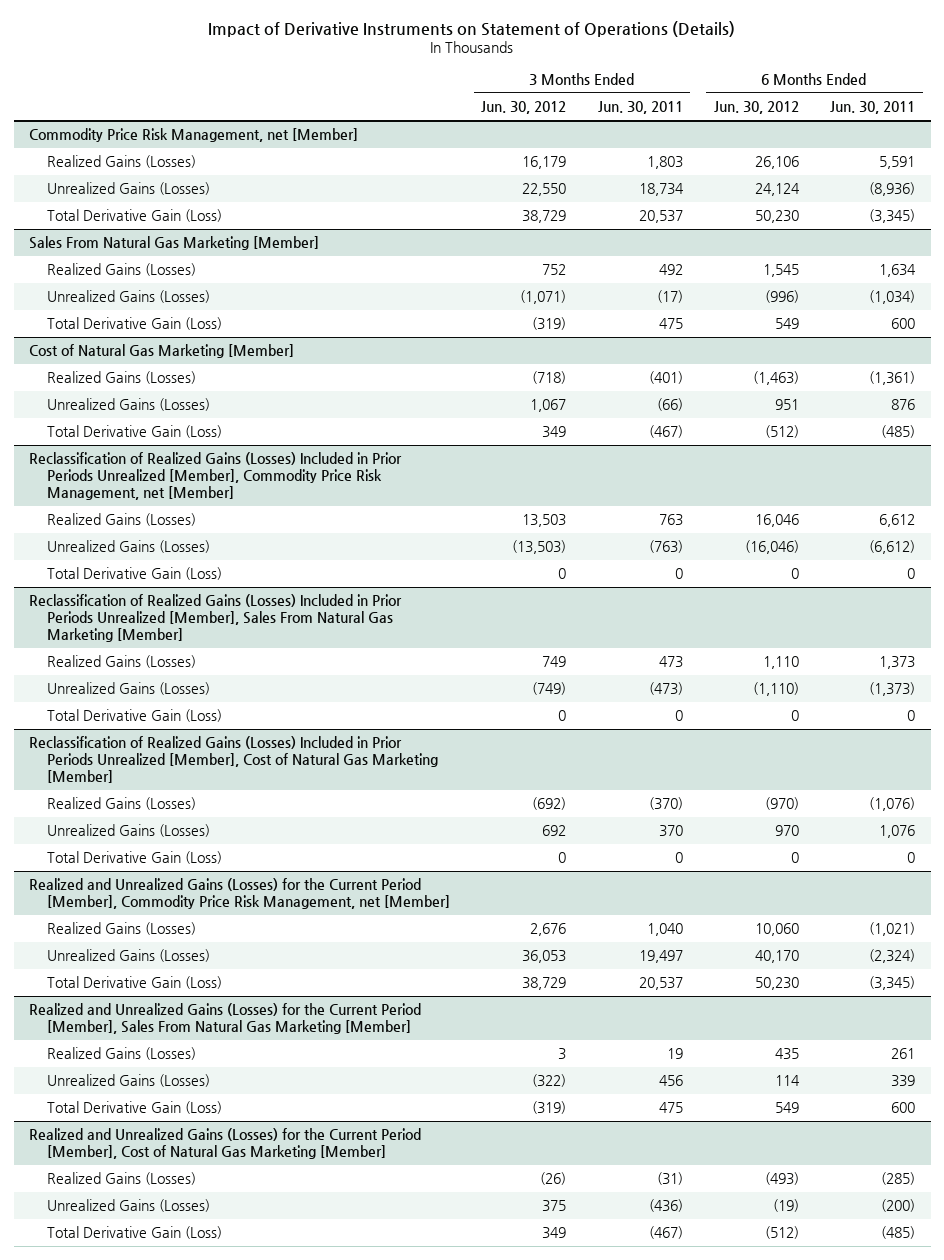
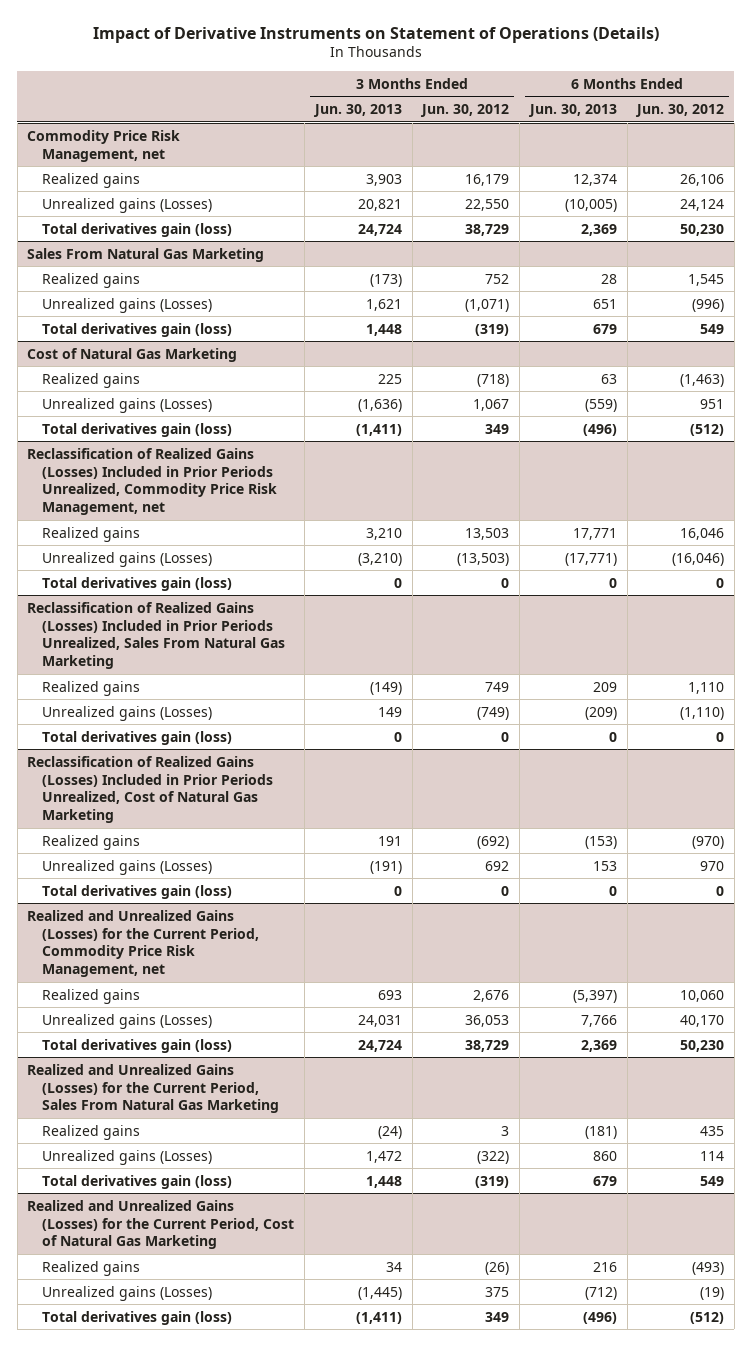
- | 3 Months Ended Jun. 30, 2012 | 3 Months Ended Jun. 30, 2011 | 6 Months Ended Jun. 30, 2012 | 6 Months Ended Jun. 30, 2011
+ | 3 Months Ended Jun. 30, 2013 | 3 Months Ended Jun. 30, 2012 | 6 Months Ended Jun. 30, 2013 | 6 Months Ended Jun. 30, 2012
- Commodity Price Risk Management, net [Member]
- Realized Gains (Losses) | 16,179 | 1,803 | 26,106 | 5,591
- Unrealized Gains (Losses) | 22,550 | 18,734 | 24,124 | (8,936)
- Total Derivative Gain (Loss) | 38,729 | 20,537 | 50,230 | (3,345)
- Sales From Natural Gas Marketing [Member]
- Realized Gains (Losses) | 752 | 492 | 1,545 | 1,634
- Unrealized Gains (Losses) | (1,071) | (17) | (996) | (1,034)
- Total Derivative Gain (Loss) | (319) | 475 | 549 | 600
- Cost of Natural Gas Marketing [Member]
- Realized Gains (Losses) | (718) | (401) | (1,463) | (1,361)
- Unrealized Gains (Losses) | 1,067 | (66) | 951 | 876
- Total Derivative Gain (Loss) | 349 | (467) | (512) | (485)
- Reclassification of Realized Gains (Losses) Included in Prior Periods Unrealized [Member], Commodity Price Risk Management, net [Member]
- Realized Gains (Losses) | 13,503 | 763 | 16,046 | 6,612
- Unrealized Gains (Losses) | (13,503) | (763) | (16,046) | (6,612)
- Total Derivative Gain (Loss) | 0 | 0 | 0 | 0
- Reclassification of Realized Gains (Losses) Included in Prior Periods Unrealized [Member], Sales From Natural Gas Marketing [Member]
- Realized Gains (Losses) | 749 | 473 | 1,110 | 1,373
- Unrealized Gains (Losses) | (749) | (473) | (1,110) | (1,373)
- Total Derivative Gain (Loss) | 0 | 0 | 0 | 0
- Reclassification of Realized Gains (Losses) Included in Prior Periods Unrealized [Member], Cost of Natural Gas Marketing [Member]
- Realized Gains (Losses) | (692) | (370) | (970) | (1,076)
- Unrealized Gains (Losses) | 692 | 370 | 970 | 1,076
- Total Derivative Gain (Loss) | 0 | 0 | 0 | 0
- Realized and Unrealized Gains (Losses) for the Current Period [Member], Commodity Price Risk Management, net [Member]
- Realized Gains (Losses) | 2,676 | 1,040 | 10,060 | (1,021)
- Unrealized Gains (Losses) | 36,053 | 19,497 | 40,170 | (2,324)
- Total Derivative Gain (Loss) | 38,729 | 20,537 | 50,230 | (3,345)
- Realized and Unrealized Gains (Losses) for the Current Period [Member], Sales From Natural Gas Marketing [Member]
- Realized Gains (Losses) | 3 | 19 | 435 | 261
- Unrealized Gains (Losses) | (322) | 456 | 114 | 339
- Total Derivative Gain (Loss) | (319) | 475 | 549 | 600
- Realized and Unrealized Gains (Losses) for the Current Period [Member], Cost of Natural Gas Marketing [Member]
- Realized Gains (Losses) | (26) | (31) | (493) | (285)
- Unrealized Gains (Losses) | 375 | (436) | (19) | (200)
- Total Derivative Gain (Loss) | 349 | (467) | (512) | (485)
+ Commodity Price Risk Management, net
+ Realized gains | 3,903 | 16,179 | 12,374 | 26,106
+ Unrealized gains (Losses) | 20,821 | 22,550 | (10,005) | 24,124
+ Total derivatives gain (loss) | 24,724 | 38,729 | 2,369 | 50,230
+ Sales From Natural Gas Marketing
+ Realized gains | (173) | 752 | 28 | 1,545
+ Unrealized gains (Losses) | 1,621 | (1,071) | 651 | (996)
+ Total derivatives gain (loss) | 1,448 | (319) | 679 | 549
+ Cost of Natural Gas Marketing
+ Realized gains | 225 | (718) | 63 | (1,463)
+ Unrealized gains (Losses) | (1,636) | 1,067 | (559) | 951
+ Total derivatives gain (loss) | (1,411) | 349 | (496) | (512)
+ Reclassification of Realized Gains (Losses) Included in Prior Periods Unrealized, Commodity Price Risk Management, net
+ Realized gains | 3,210 | 13,503 | 17,771 | 16,046
+ Unrealized gains (Losses) | (3,210) | (13,503) | (17,771) | (16,046)
+ Total derivatives gain (loss) | 0 | 0 | 0 | 0
+ Reclassification of Realized Gains (Losses) Included in Prior Periods Unrealized, Sales From Natural Gas Marketing
+ Realized gains | (149) | 749 | 209 | 1,110
+ Unrealized gains (Losses) | 149 | (749) | (209) | (1,110)
+ Total derivatives gain (loss) | 0 | 0 | 0 | 0
+ Reclassification of Realized Gains (Losses) Included in Prior Periods Unrealized, Cost of Natural Gas Marketing
+ Realized gains | 191 | (692) | (153) | (970)
+ Unrealized gains (Losses) | (191) | 692 | 153 | 970
+ Total derivatives gain (loss) | 0 | 0 | 0 | 0
+ Realized and Unrealized Gains (Losses) for the Current Period, Commodity Price Risk Management, net
+ Realized gains | 693 | 2,676 | (5,397) | 10,060
+ Unrealized gains (Losses) | 24,031 | 36,053 | 7,766 | 40,170
+ Total derivatives gain (loss) | 24,724 | 38,729 | 2,369 | 50,230
+ Realized and Unrealized Gains (Losses) for the Current Period, Sales From Natural Gas Marketing
+ Realized gains | (24) | 3 | (181) | 435
+ Unrealized gains (Losses) | 1,472 | (322) | 860 | 114
+ Total derivatives gain (loss) | 1,448 | (319) | 679 | 549
+ Realized and Unrealized Gains (Losses) for the Current Period, Cost of Natural Gas Marketing
+ Realized gains | 34 | (26) | 216 | (493)
+ Unrealized gains (Losses) | (1,445) | 375 | (712) | (19)
+ Total derivatives gain (loss) | (1,411) | 349 | (496) | (512)

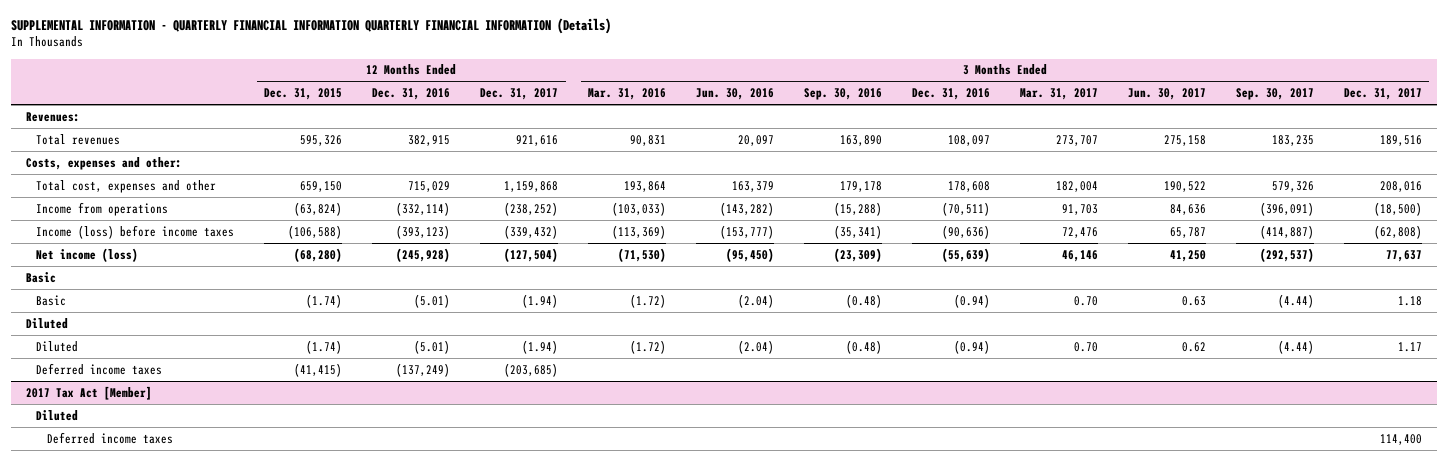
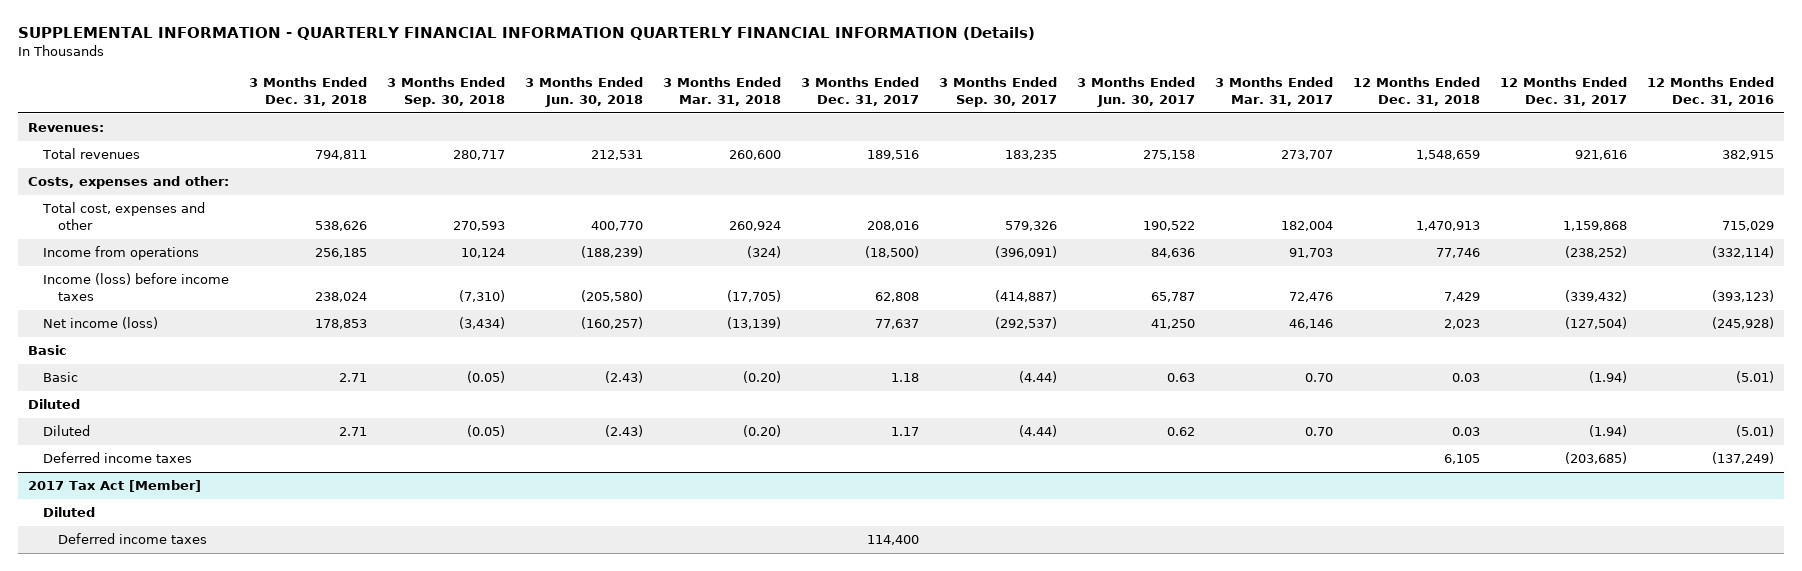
- | 12 Months Ended Dec. 31, 2015 | 12 Months Ended Dec. 31, 2016 | 12 Months Ended Dec. 31, 2017 | 3 Months Ended Mar. 31, 2016 | 3 Months Ended Jun. 30, 2016 | 3 Months Ended Sep. 30, 2016 | 3 Months Ended Dec. 31, 2016 | 3 Months Ended Mar. 31, 2017 | 3 Months Ended Jun. 30, 2017 | 3 Months Ended Sep. 30, 2017 | 3 Months Ended Dec. 31, 2017
+ | 3 Months Ended Dec. 31, 2018 | 3 Months Ended Sep. 30, 2018 | 3 Months Ended Jun. 30, 2018 | 3 Months Ended Mar. 31, 2018 | 3 Months Ended Dec. 31, 2017 | 3 Months Ended Sep. 30, 2017 | 3 Months Ended Jun. 30, 2017 | 3 Months Ended Mar. 31, 2017 | 12 Months Ended Dec. 31, 2018 | 12 Months Ended Dec. 31, 2017 | 12 Months Ended Dec. 31, 2016
- Income (loss) before income taxes | (106,588) | (393,123) | (339,432) | (113,369) | (153,777) | (35,341) | (90,636) | 72,476 | 65,787 | (414,887) | (62,808)
+ Income (loss) before income taxes | 238,024 | (7,310) | (205,580) | (17,705) | 62,808 | (414,887) | 65,787 | 72,476 | 7,429 | (339,432) | (393,123)

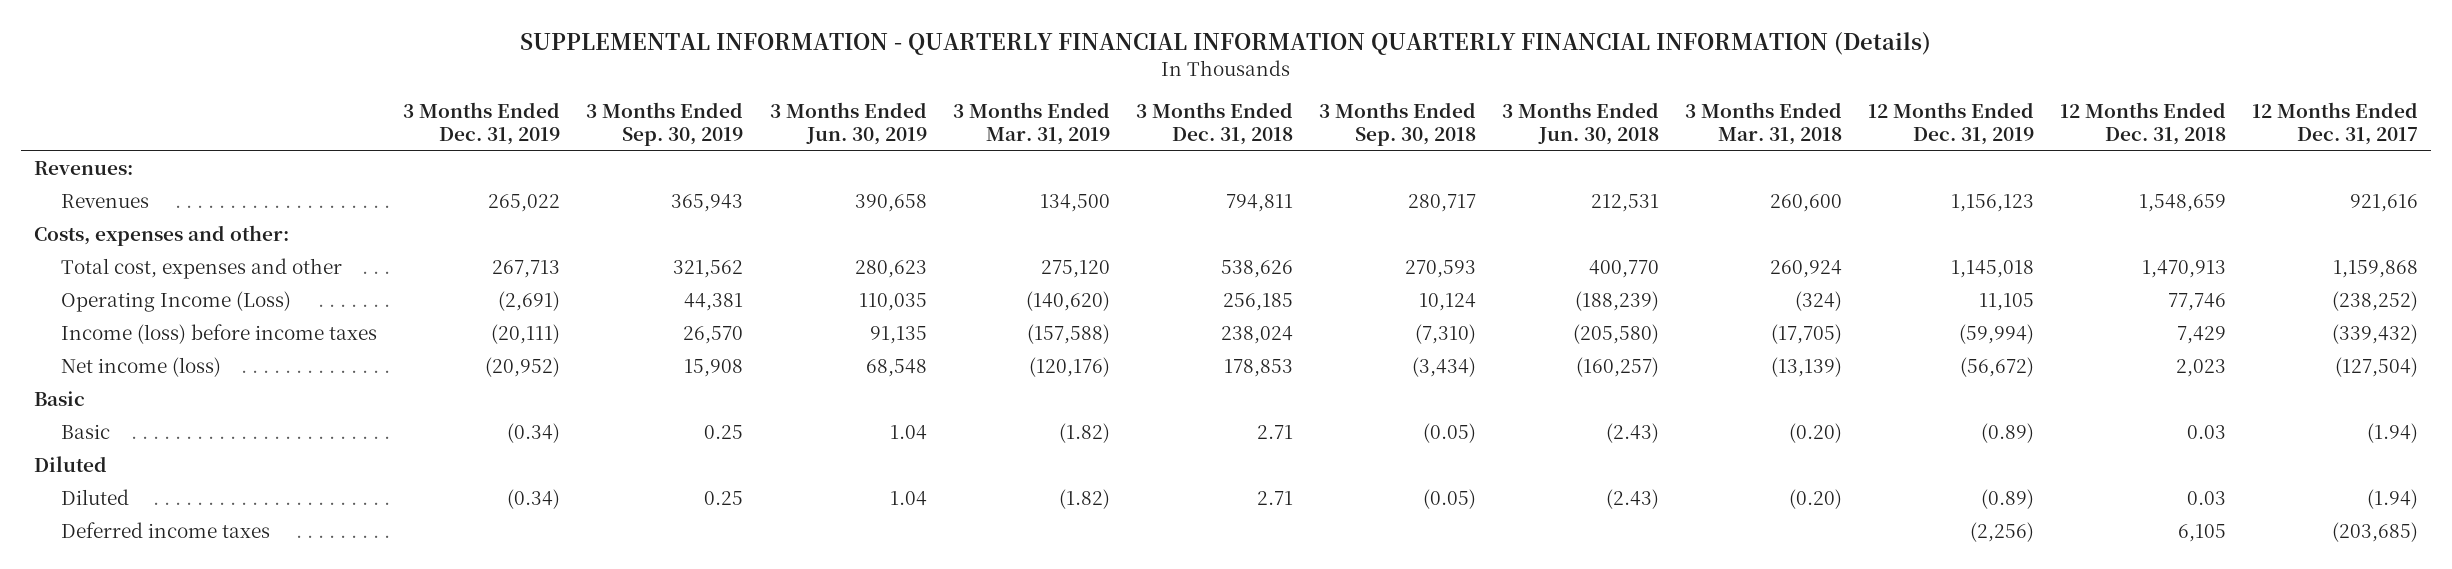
- | 3 Months Ended Dec. 31, 2018 | 3 Months Ended Sep. 30, 2018 | 3 Months Ended Jun. 30, 2018 | 3 Months Ended Mar. 31, 2018 | 3 Months Ended Dec. 31, 2017 | 3 Months Ended Sep. 30, 2017 | 3 Months Ended Jun. 30, 2017 | 3 Months Ended Mar. 31, 2017 | 12 Months Ended Dec. 31, 2018 | 12 Months Ended Dec. 31, 2017 | 12 Months Ended Dec. 31, 2016
+ | 3 Months Ended Dec. 31, 2019 | 3 Months Ended Sep. 30, 2019 | 3 Months Ended Jun. 30, 2019 | 3 Months Ended Mar. 31, 2019 | 3 Months Ended Dec. 31, 2018 | 3 Months Ended Sep. 30, 2018 | 3 Months Ended Jun. 30, 2018 | 3 Months Ended Mar. 31, 2018 | 12 Months Ended Dec. 31, 2019 | 12 Months Ended Dec. 31, 2018 | 12 Months Ended Dec. 31, 2017
- Total revenues | 794,811 | 280,717 | 212,531 | 260,600 | 189,516 | 183,235 | 275,158 | 273,707 | 1,548,659 | 921,616 | 382,915
+ Revenues | 265,022 | 365,943 | 390,658 | 134,500 | 794,811 | 280,717 | 212,531 | 260,600 | 1,156,123 | 1,548,659 | 921,616
- Income from operations | 256,185 | 10,124 | (188,239) | (324) | (18,500) | (396,091) | 84,636 | 91,703 | 77,746 | (238,252) | (332,114)
+ Operating Income (Loss) | (2,691) | 44,381 | 110,035 | (140,620) | 256,185 | 10,124 | (188,239) | (324) | 11,105 | 77,746 | (238,252)
- 2017 Tax Act [Member]
- Diluted
- Deferred income taxes | | | | | 114,400 | | | | | |

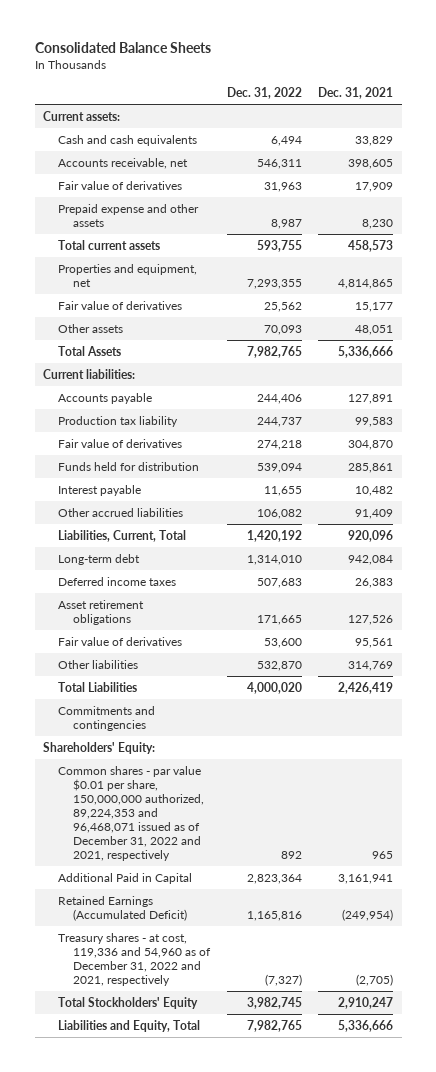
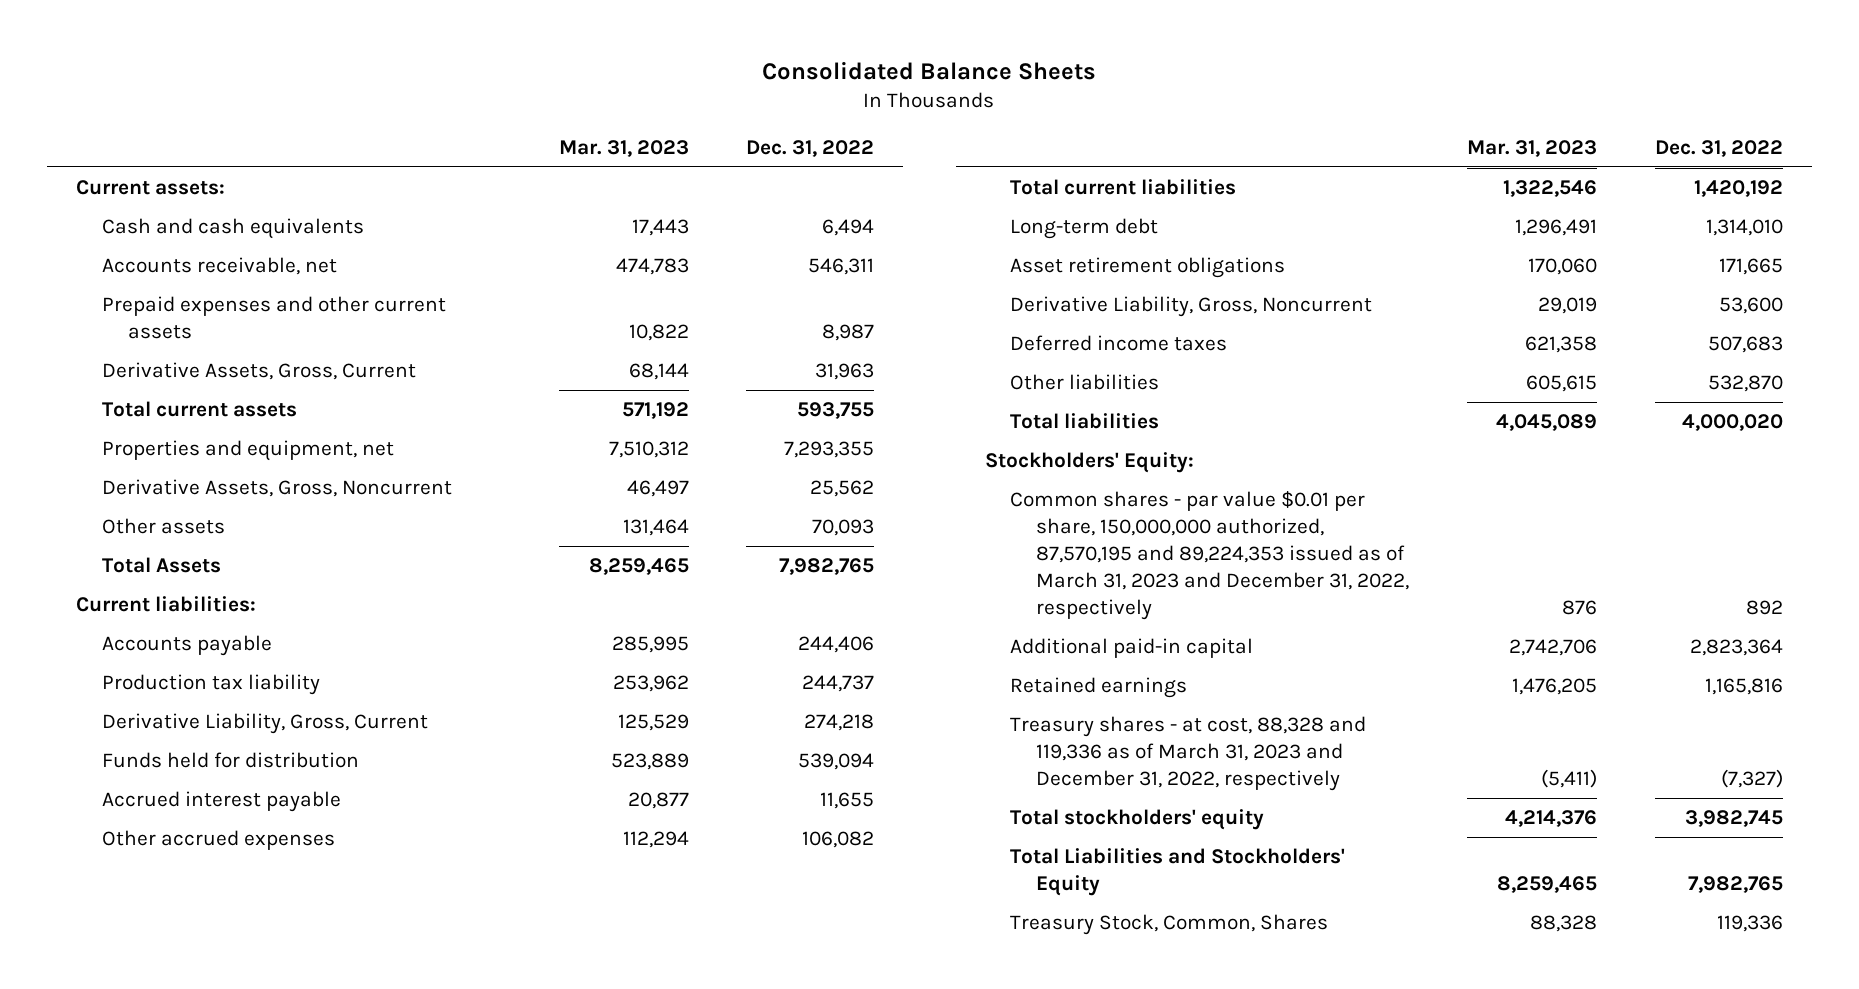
- | Dec. 31, 2022 | Dec. 31, 2021
+ | Mar. 31, 2023 | Dec. 31, 2022
- Fair value of derivatives | 31,963 | 17,909
- Prepaid expense and other assets | 8,987 | 8,230
+ Prepaid expenses and other current assets | 10,822 | 8,987
+ Derivative Assets, Gross, Current | 68,144 | 31,963
- Fair value of derivatives | 25,562 | 15,177
+ Derivative Assets, Gross, Noncurrent | 46,497 | 25,562
- Fair value of derivatives | 274,218 | 304,870
+ Derivative Liability, Gross, Current | 125,529 | 274,218
- Interest payable | 11,655 | 10,482
- Other accrued liabilities | 106,082 | 91,409
- Liabilities, Current, Total | 1,420,192 | 920,096
+ Accrued interest payable | 20,877 | 11,655
+ Other accrued expenses | 112,294 | 106,082
+ Total current liabilities | 1,322,546 | 1,420,192
- Fair value of derivatives | 53,600 | 95,561
+ Derivative Liability, Gross, Noncurrent | 29,019 | 53,600
moved down: Deferred income taxes | 621,358 | 507,683
- Total Liabilities | 4,000,020 | 2,426,419
- Commitments and contingencies
- Shareholders' Equity:
- Common shares - par value $0.01 per share, 150,000,000 authorized, 89,224,353 and 96,468,071 issued as of December 31, 2022 and 2021, respectively | 892 | 965
- Additional Paid in Capital | 2,823,364 | 3,161,941
- Retained Earnings (Accumulated Deficit) | 1,165,816 | (249,954)
- Treasury shares - at cost, 119,336 and 54,960 as of December 31, 2022 and 2021, respectively | (7,327) | (2,705)
- Total Stockholders' Equity | 3,982,745 | 2,910,247
- Liabilities and Equity, Total | 7,982,765 | 5,336,666
+ Total liabilities | 4,045,089 | 4,000,020
+ Stockholders' Equity:
+ Common shares - par value $0.01 per share, 150,000,000 authorized, 87,570,195 and 89,224,353 issued as of March 31, 2023 and December 31, 2022, respectively | 876 | 892
+ Additional paid-in capital | 2,742,706 | 2,823,364
+ Retained earnings | 1,476,205 | 1,165,816
+ Treasury shares - at cost, 88,328 and 119,336 as of March 31, 2023 and December 31, 2022, respectively | (5,411) | (7,327)
+ Total stockholders' equity | 4,214,376 | 3,982,745
+ Total Liabilities and Stockholders' Equity | 8,259,465 | 7,982,765
+ Treasury Stock, Common, Shares | 88,328 | 119,336

